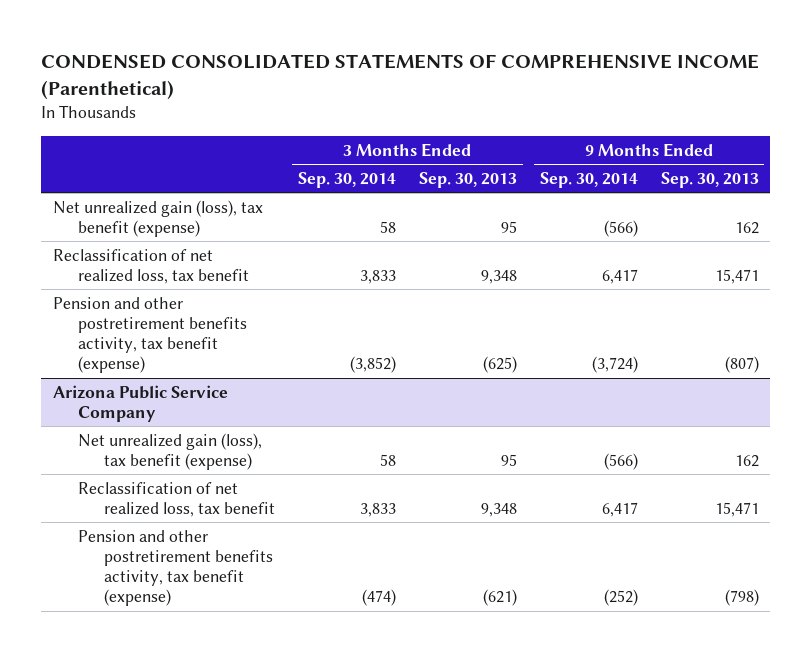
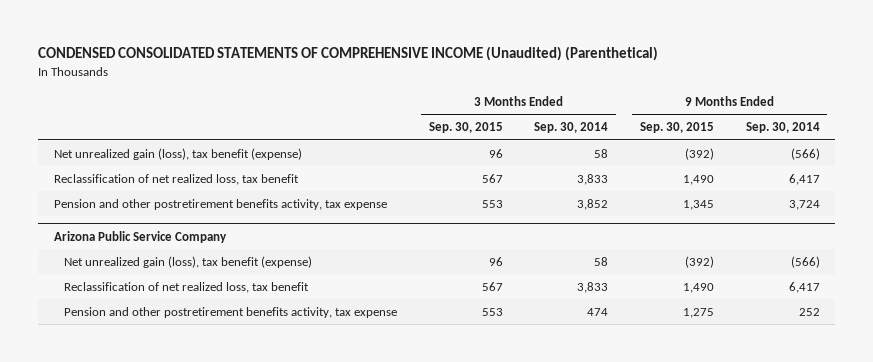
- CONDENSED CONSOLIDATED STATEMENTS OF COMPREHENSIVE INCOME (Parenthetical)
+ CONDENSED CONSOLIDATED STATEMENTS OF COMPREHENSIVE INCOME (Unaudited) (Parenthetical)
- | 3 Months Ended Sep. 30, 2014 | 3 Months Ended Sep. 30, 2013 | 9 Months Ended Sep. 30, 2014 | 9 Months Ended Sep. 30, 2013
+ | 3 Months Ended Sep. 30, 2015 | 3 Months Ended Sep. 30, 2014 | 9 Months Ended Sep. 30, 2015 | 9 Months Ended Sep. 30, 2014
- Pension and other postretirement benefits activity, tax benefit (expense) | (3,852) | (625) | (3,724) | (807)
+ Pension and other postretirement benefits activity, tax expense | 553 | 3,852 | 1,345 | 3,724
@ Arizona Public Service Company
- Pension and other postretirement benefits activity, tax benefit (expense) | (474) | (621) | (252) | (798)
+ Pension and other postretirement benefits activity, tax expense | 553 | 474 | 1,275 | 252

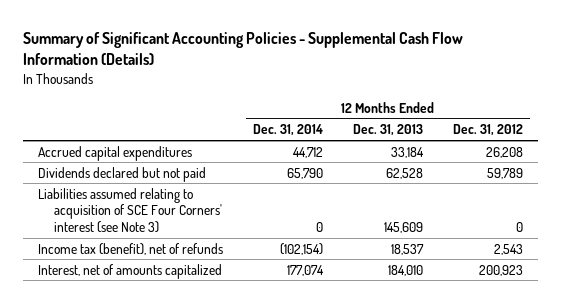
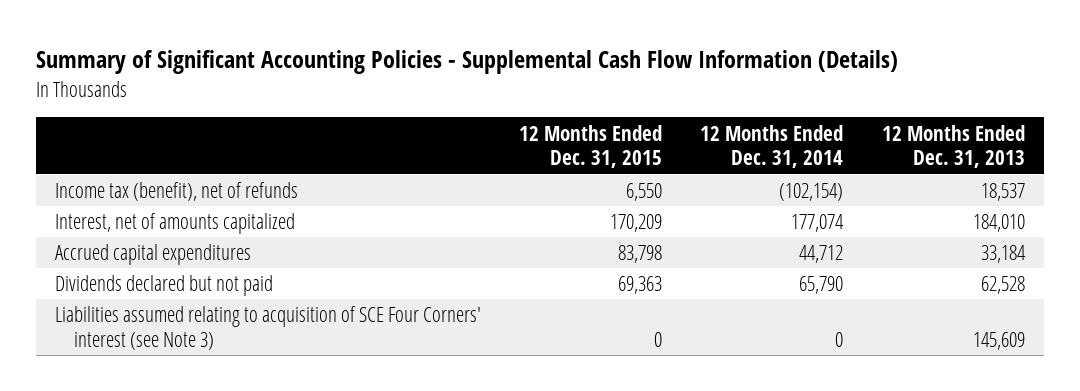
- | 12 Months Ended Dec. 31, 2014 | 12 Months Ended Dec. 31, 2013 | 12 Months Ended Dec. 31, 2012
+ | 12 Months Ended Dec. 31, 2015 | 12 Months Ended Dec. 31, 2014 | 12 Months Ended Dec. 31, 2013
moved up: Income tax (benefit), net of refunds | 6,550 | (102,154) | 18,537
moved up: Interest, net of amounts capitalized | 170,209 | 177,074 | 184,010

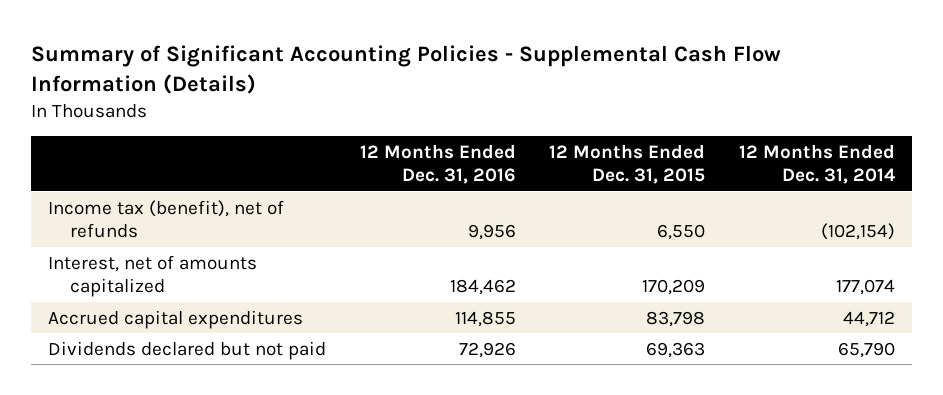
- | 12 Months Ended Dec. 31, 2015 | 12 Months Ended Dec. 31, 2014 | 12 Months Ended Dec. 31, 2013
+ | 12 Months Ended Dec. 31, 2016 | 12 Months Ended Dec. 31, 2015 | 12 Months Ended Dec. 31, 2014
- Liabilities assumed relating to acquisition of SCE Four Corners' interest (see Note 3) | 0 | 0 | 145,609

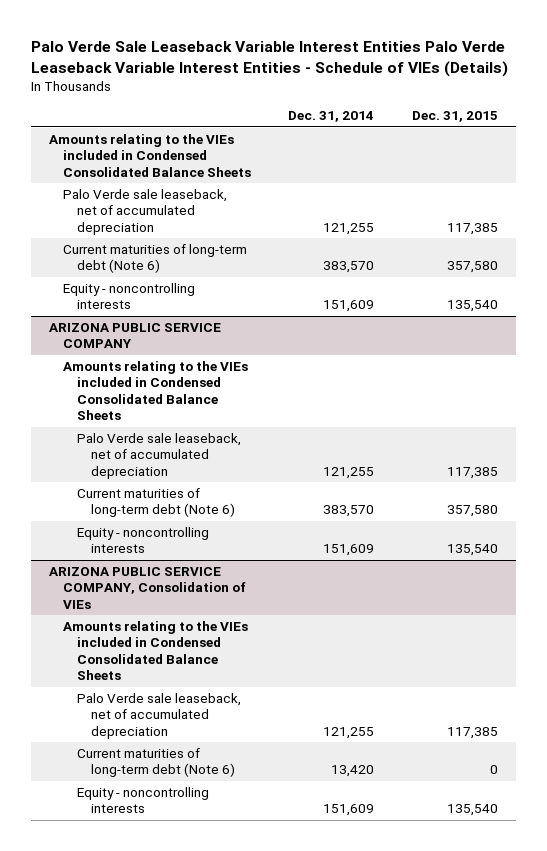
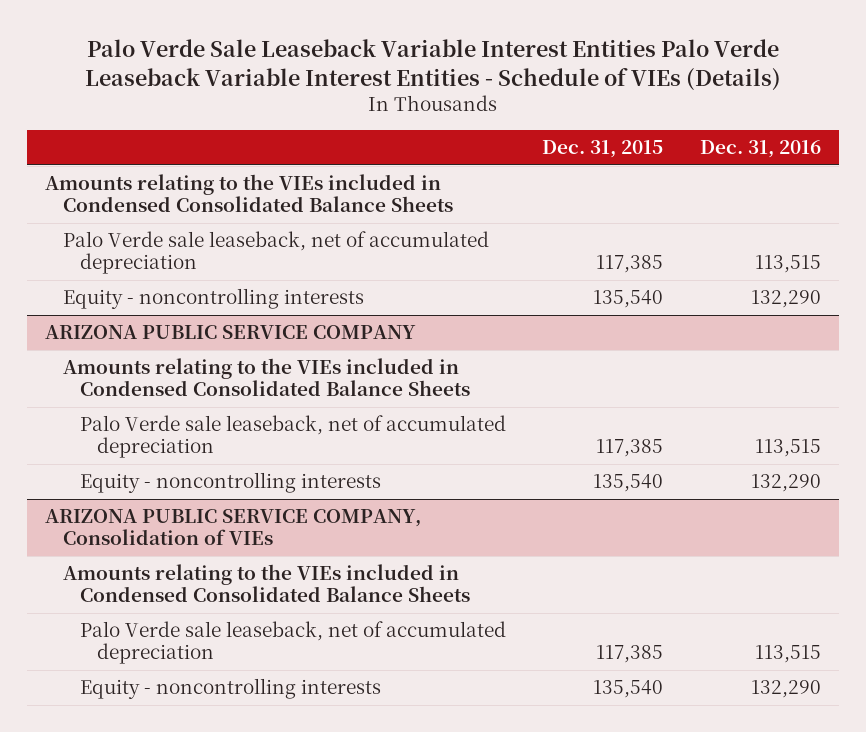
- | Dec. 31, 2014 | Dec. 31, 2015
+ | Dec. 31, 2015 | Dec. 31, 2016
- Current maturities of long-term debt (Note 6) | 383,570 | 357,580
@ ARIZONA PUBLIC SERVICE COMPANY
- Current maturities of long-term debt (Note 6) | 383,570 | 357,580
@ ARIZONA PUBLIC SERVICE COMPANY, Consolidation of VIEs
- Current maturities of long-term debt (Note 6) | 13,420 | 0

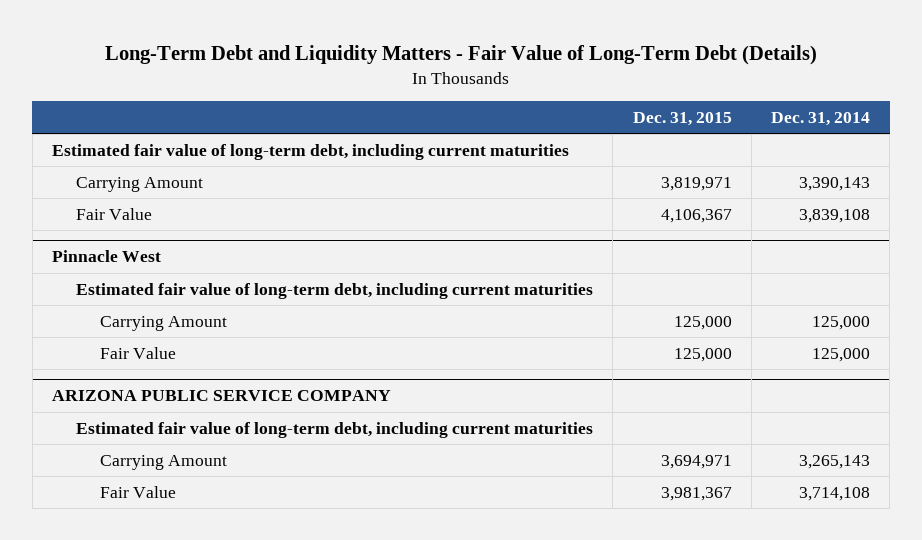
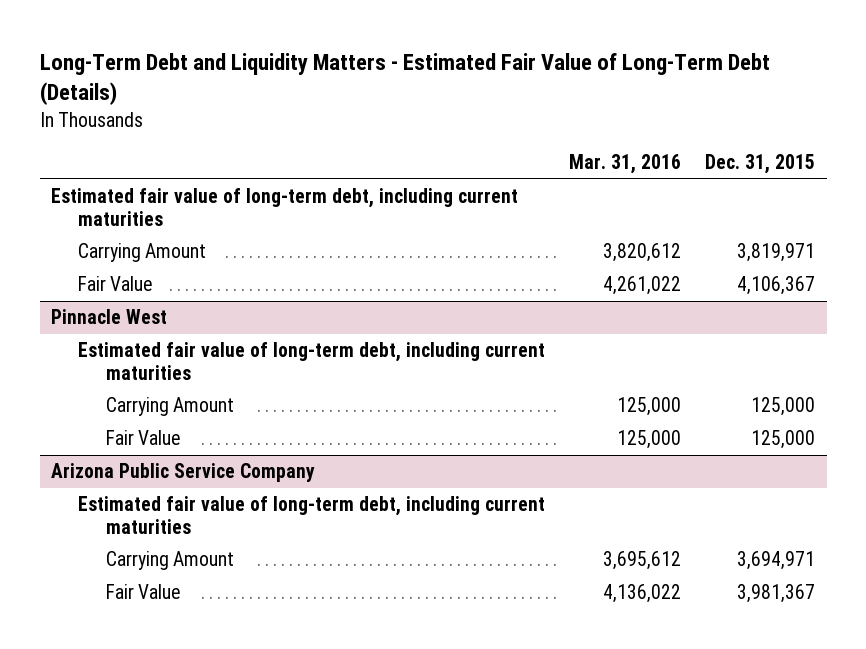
- Long-Term Debt and Liquidity Matters - Fair Value of Long-Term Debt (Details)
+ Long-Term Debt and Liquidity Matters - Estimated Fair Value of Long-Term Debt (Details)
- | Dec. 31, 2015 | Dec. 31, 2014
+ | Mar. 31, 2016 | Dec. 31, 2015
- ARIZONA PUBLIC SERVICE COMPANY
+ Arizona Public Service Company

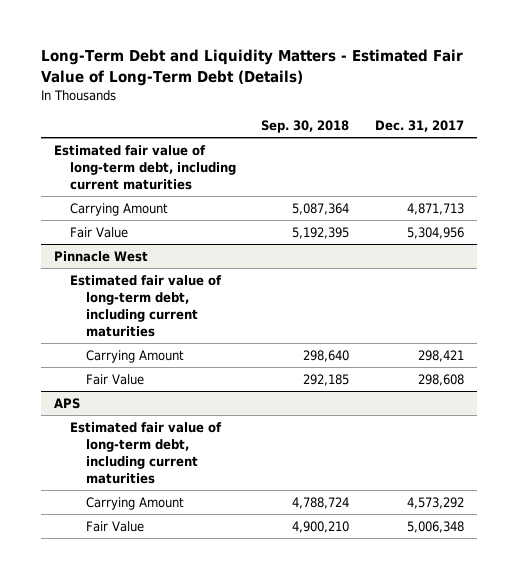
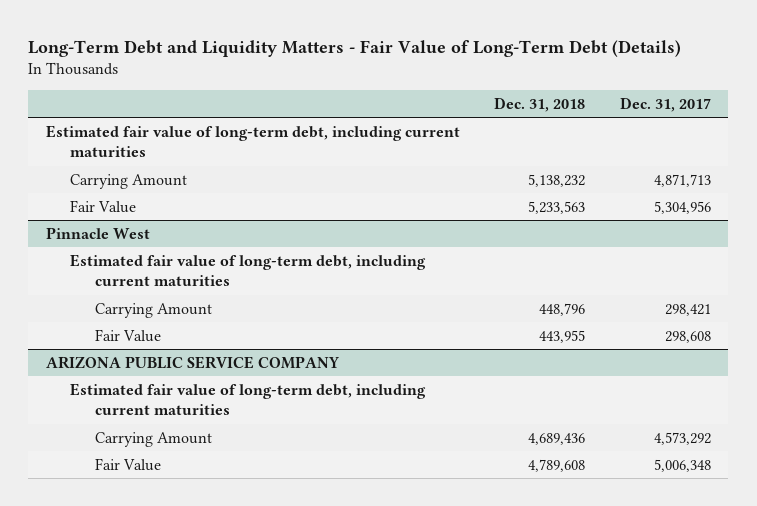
- Long-Term Debt and Liquidity Matters - Estimated Fair Value of Long-Term Debt (Details)
+ Long-Term Debt and Liquidity Matters - Fair Value of Long-Term Debt (Details)
- | Sep. 30, 2018 | Dec. 31, 2017
+ | Dec. 31, 2018 | Dec. 31, 2017
- APS
+ ARIZONA PUBLIC SERVICE COMPANY

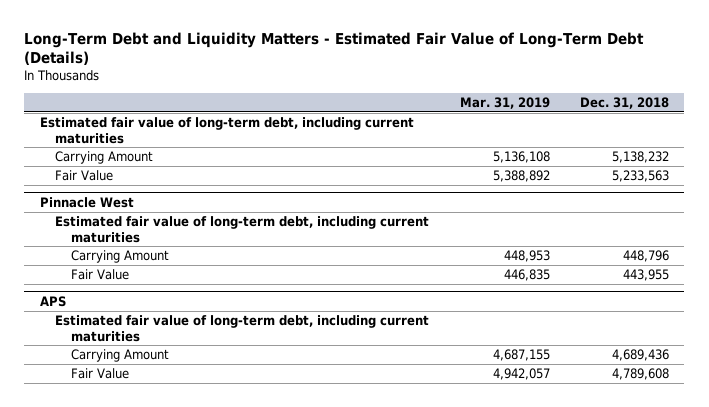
- Long-Term Debt and Liquidity Matters - Fair Value of Long-Term Debt (Details)
+ Long-Term Debt and Liquidity Matters - Estimated Fair Value of Long-Term Debt (Details)
- | Dec. 31, 2018 | Dec. 31, 2017
+ | Mar. 31, 2019 | Dec. 31, 2018
- ARIZONA PUBLIC SERVICE COMPANY
+ APS

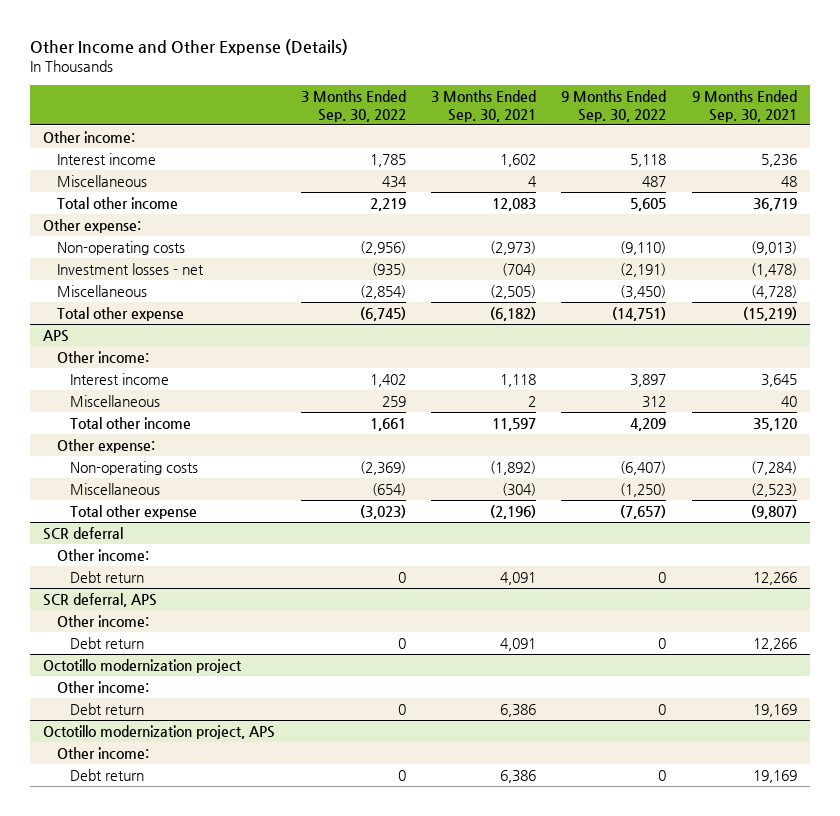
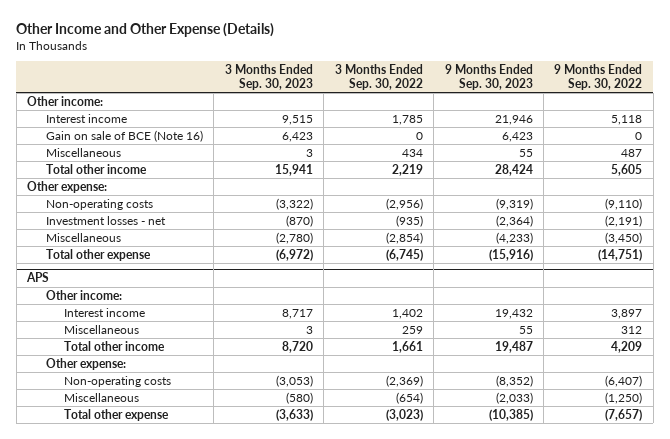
- | 3 Months Ended Sep. 30, 2022 | 3 Months Ended Sep. 30, 2021 | 9 Months Ended Sep. 30, 2022 | 9 Months Ended Sep. 30, 2021
+ | 3 Months Ended Sep. 30, 2023 | 3 Months Ended Sep. 30, 2022 | 9 Months Ended Sep. 30, 2023 | 9 Months Ended Sep. 30, 2022
+ Gain on sale of BCE (Note 16) | 6,423 | 0 | 6,423 | 0
- SCR deferral
- Other income:
- Debt return | 0 | 4,091 | 0 | 12,266
- SCR deferral, APS
- Other income:
- Debt return | 0 | 4,091 | 0 | 12,266
- Octotillo modernization project
- Other income:
- Debt return | 0 | 6,386 | 0 | 19,169
- Octotillo modernization project, APS
- Other income:
- Debt return | 0 | 6,386 | 0 | 19,169

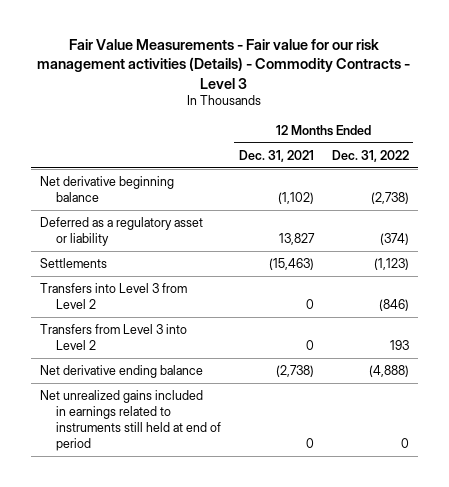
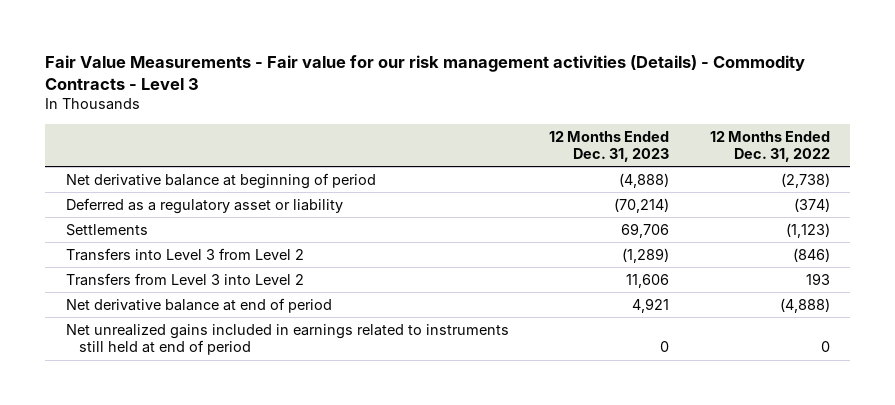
- | 12 Months Ended Dec. 31, 2021 | 12 Months Ended Dec. 31, 2022
+ | 12 Months Ended Dec. 31, 2023 | 12 Months Ended Dec. 31, 2022
- Net derivative beginning balance | (1,102) | (2,738)
+ Net derivative balance at beginning of period | (4,888) | (2,738)
- Net derivative ending balance | (2,738) | (4,888)
+ Net derivative balance at end of period | 4,921 | (4,888)

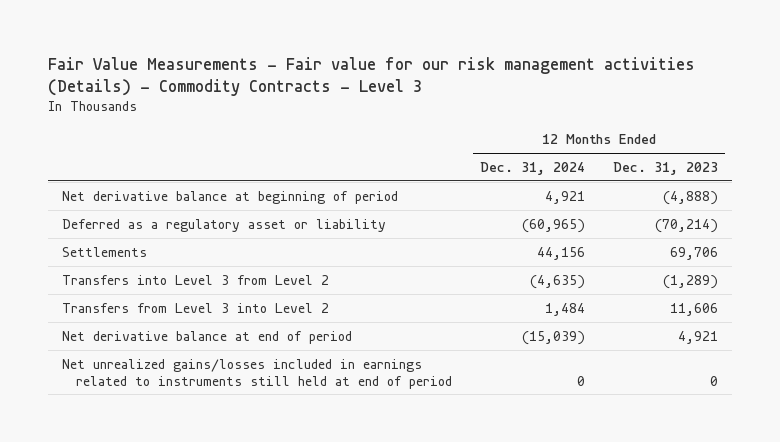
- | 12 Months Ended Dec. 31, 2023 | 12 Months Ended Dec. 31, 2022
+ | 12 Months Ended Dec. 31, 2024 | 12 Months Ended Dec. 31, 2023
- Net unrealized gains included in earnings related to instruments still held at end of period | 0 | 0
+ Net unrealized gains/losses included in earnings related to instruments still held at end of period | 0 | 0

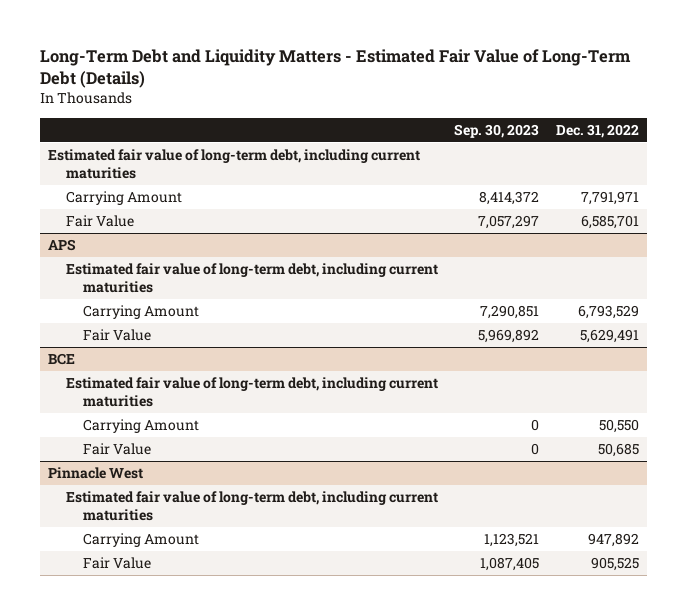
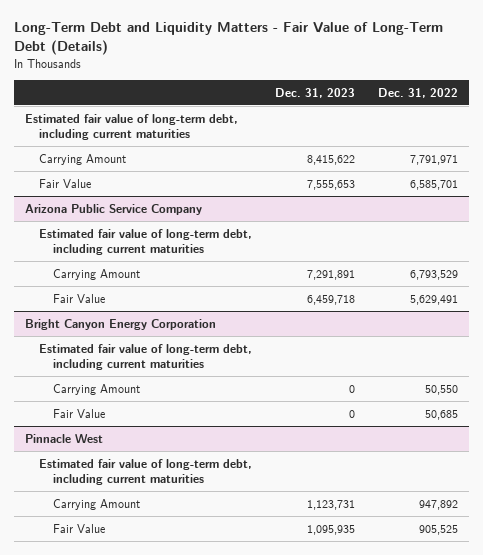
- Long-Term Debt and Liquidity Matters - Estimated Fair Value of Long-Term Debt (Details)
+ Long-Term Debt and Liquidity Matters - Fair Value of Long-Term Debt (Details)
- | Sep. 30, 2023 | Dec. 31, 2022
+ | Dec. 31, 2023 | Dec. 31, 2022
- APS
+ Arizona Public Service Company
- BCE
+ Bright Canyon Energy Corporation

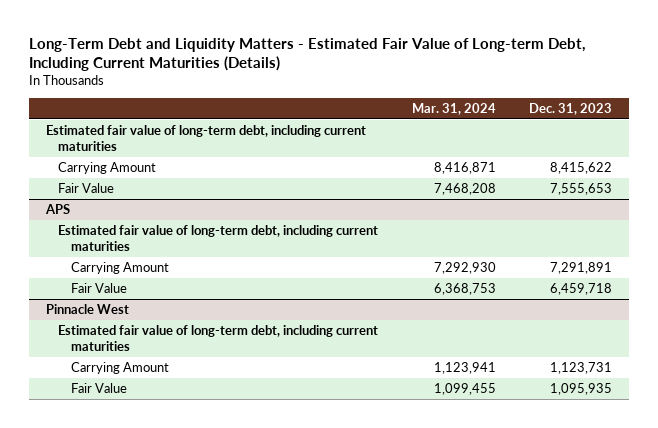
- Long-Term Debt and Liquidity Matters - Fair Value of Long-Term Debt (Details)
+ Long-Term Debt and Liquidity Matters - Estimated Fair Value of Long-term Debt, Including Current Maturities (Details)
- | Dec. 31, 2023 | Dec. 31, 2022
+ | Mar. 31, 2024 | Dec. 31, 2023
- Arizona Public Service Company
+ APS
- Bright Canyon Energy Corporation
- Estimated fair value of long-term debt, including current maturities
- Carrying Amount | 0 | 50,550
- Fair Value | 0 | 50,685

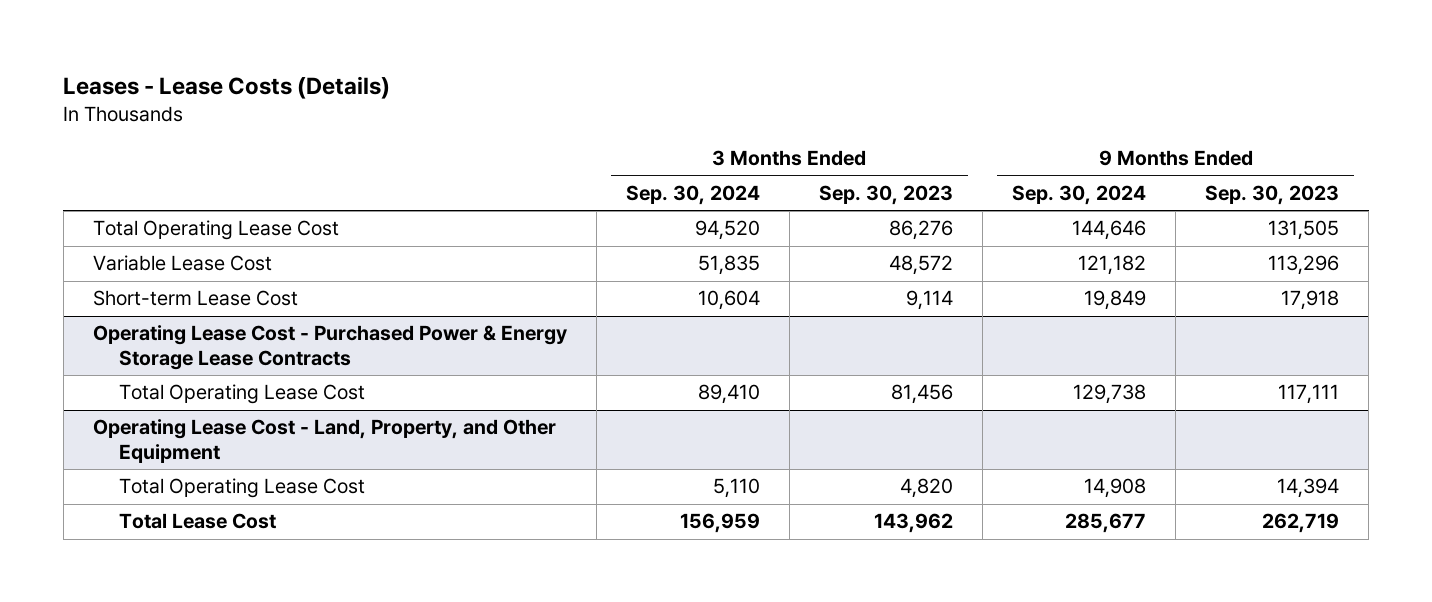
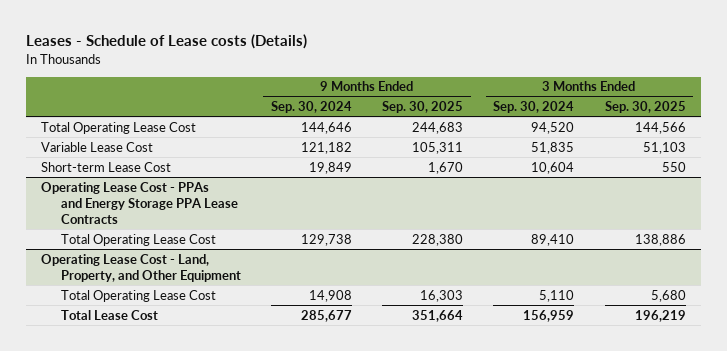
- Leases - Lease Costs (Details)
+ Leases - Schedule of Lease costs (Details)
- | 3 Months Ended Sep. 30, 2024 | 3 Months Ended Sep. 30, 2023 | 9 Months Ended Sep. 30, 2024 | 9 Months Ended Sep. 30, 2023
+ | 9 Months Ended Sep. 30, 2024 | 9 Months Ended Sep. 30, 2025 | 3 Months Ended Sep. 30, 2024 | 3 Months Ended Sep. 30, 2025
- Operating Lease Cost - Purchased Power & Energy Storage Lease Contracts
+ Operating Lease Cost - PPAs and Energy Storage PPA Lease Contracts

